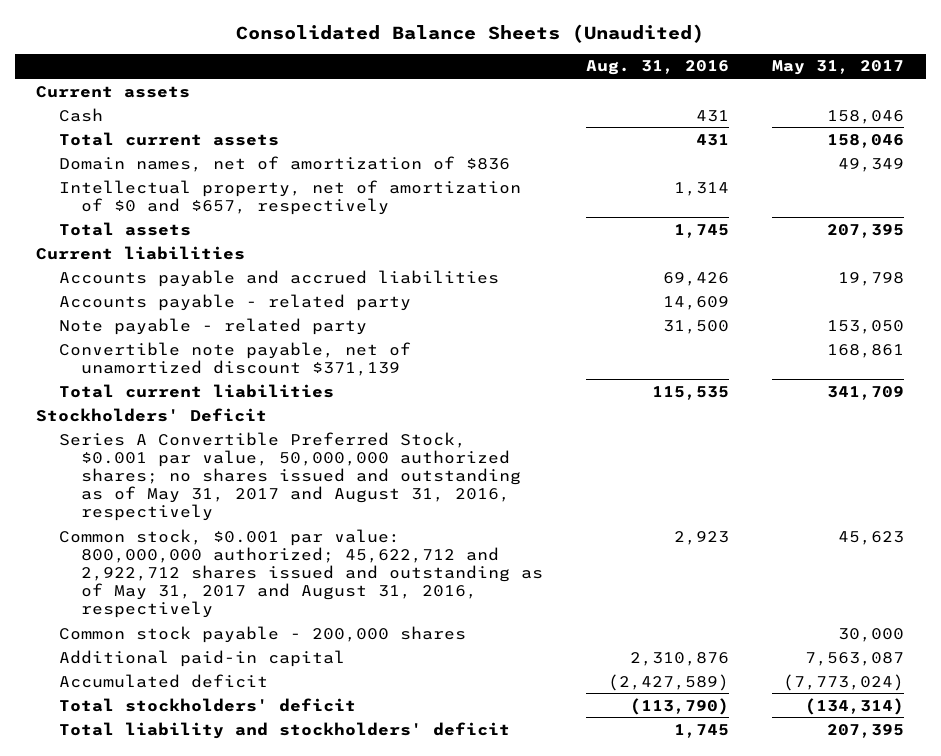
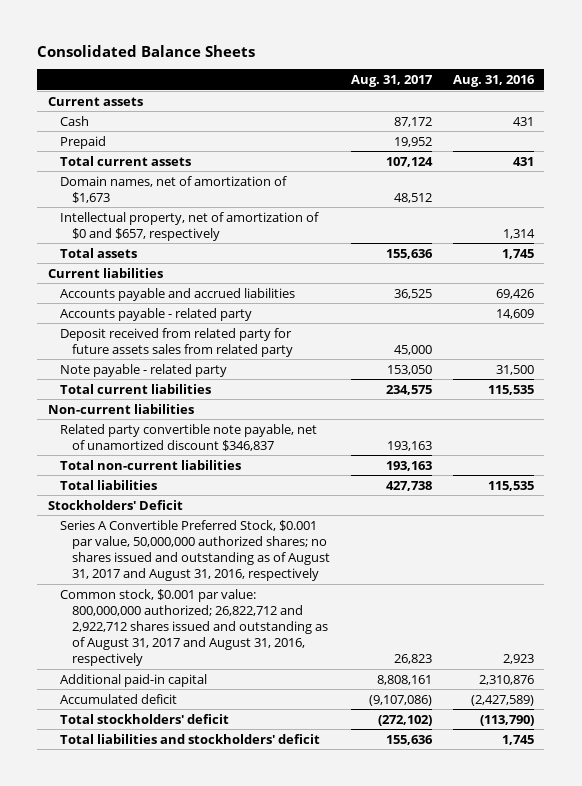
- Consolidated Balance Sheets (Unaudited)
+ Consolidated Balance Sheets
- | Aug. 31, 2016 | May 31, 2017
+ | Aug. 31, 2017 | Aug. 31, 2016
+ Prepaid | 19,952 |
- Domain names, net of amortization of $836 | | 49,349
+ Domain names, net of amortization of $1,673 | 48,512 |
+ Deposit received from related party for future assets sales from related party | 45,000 |
- Convertible note payable, net of unamortized discount $371,139 | | 168,861
+ Non-current liabilities
+ Related party convertible note payable, net of unamortized discount $346,837 | 193,163 |
+ Total non-current liabilities | 193,163 |
+ Total liabilities | 427,738 | 115,535
- Series A Convertible Preferred Stock, $0.001 par value, 50,000,000 authorized shares; no shares issued and outstanding as of May 31, 2017 and August 31, 2016, respectively
- Common stock, $0.001 par value: 800,000,000 authorized; 45,622,712 and 2,922,712 shares issued and outstanding as of May 31, 2017 and August 31, 2016, respectively | 2,923 | 45,623
- Common stock payable - 200,000 shares | | 30,000
+ Series A Convertible Preferred Stock, $0.001 par value, 50,000,000 authorized shares; no shares issued and outstanding as of August 31, 2017 and August 31, 2016, respectively
+ Common stock, $0.001 par value: 800,000,000 authorized; 26,822,712 and 2,922,712 shares issued and outstanding as of August 31, 2017 and August 31, 2016, respectively | 26,823 | 2,923
- Total liability and stockholders' deficit | 1,745 | 207,395
+ Total liabilities and stockholders' deficit | 155,636 | 1,745

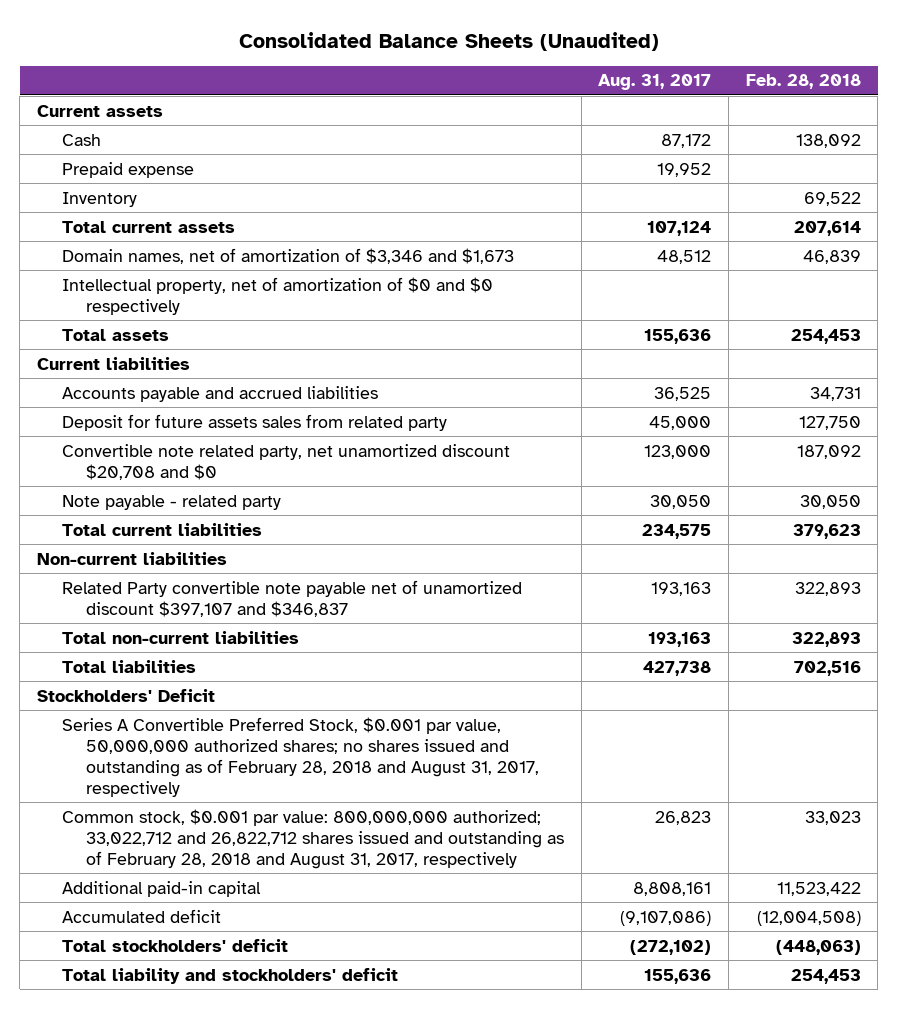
- Consolidated Balance Sheets
+ Consolidated Balance Sheets (Unaudited)
- | Aug. 31, 2017 | Aug. 31, 2016
+ | Aug. 31, 2017 | Feb. 28, 2018
- Prepaid | 19,952 |
+ Prepaid expense | 19,952 |
+ Inventory | | 69,522
- Domain names, net of amortization of $1,673 | 48,512 |
- Intellectual property, net of amortization of $0 and $657, respectively | | 1,314
+ Domain names, net of amortization of $3,346 and $1,673 | 48,512 | 46,839
+ Intellectual property, net of amortization of $0 and $0 respectively
- Accounts payable - related party | | 14,609
- Deposit received from related party for future assets sales from related party | 45,000 |
- Note payable - related party | 153,050 | 31,500
+ Deposit for future assets sales from related party | 45,000 | 127,750
+ Convertible note related party, net unamortized discount $20,708 and $0 | 123,000 | 187,092
+ Note payable - related party | 30,050 | 30,050
- Related party convertible note payable, net of unamortized discount $346,837 | 193,163 |
+ Related Party convertible note payable net of unamortized discount $397,107 and $346,837 | 193,163 | 322,893
- Series A Convertible Preferred Stock, $0.001 par value, 50,000,000 authorized shares; no shares issued and outstanding as of August 31, 2017 and August 31, 2016, respectively
- Common stock, $0.001 par value: 800,000,000 authorized; 26,822,712 and 2,922,712 shares issued and outstanding as of August 31, 2017 and August 31, 2016, respectively | 26,823 | 2,923
+ Series A Convertible Preferred Stock, $0.001 par value, 50,000,000 authorized shares; no shares issued and outstanding as of February 28, 2018 and August 31, 2017, respectively
+ Common stock, $0.001 par value: 800,000,000 authorized; 33,022,712 and 26,822,712 shares issued and outstanding as of February 28, 2018 and August 31, 2017, respectively | 26,823 | 33,023
- Total liabilities and stockholders' deficit | 155,636 | 1,745
+ Total liability and stockholders' deficit | 155,636 | 254,453

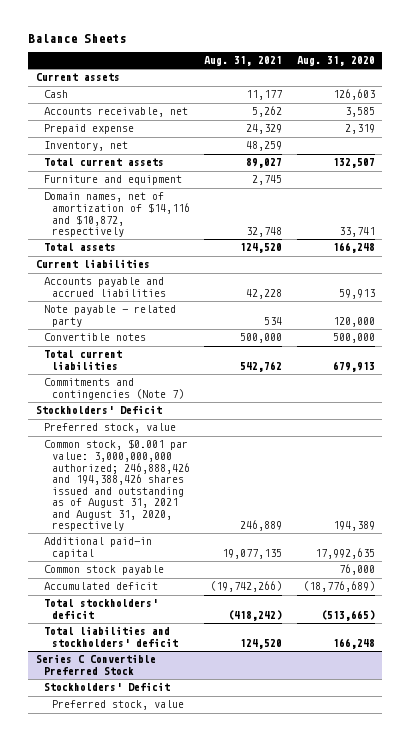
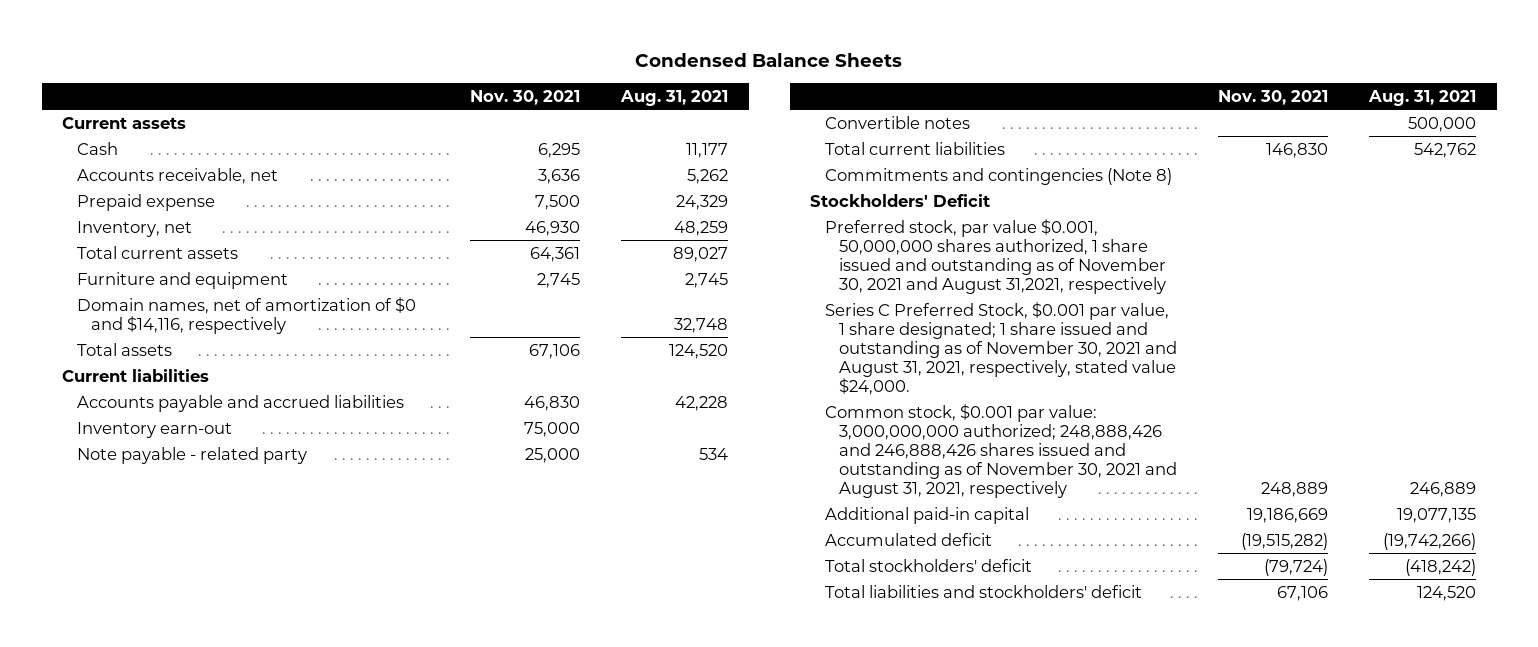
- Balance Sheets
+ Condensed Balance Sheets
- | Aug. 31, 2021 | Aug. 31, 2020
+ | Nov. 30, 2021 | Aug. 31, 2021
- Domain names, net of amortization of $14,116 and $10,872, respectively | 32,748 | 33,741
+ Domain names, net of amortization of $0 and $14,116, respectively | | 32,748
+ Inventory earn-out | 75,000 |
- Commitments and contingencies (Note 7)
+ Commitments and contingencies (Note 8)
- Preferred stock, value
- Common stock, $0.001 par value: 3,000,000,000 authorized; 246,888,426 and 194,388,426 shares issued and outstanding as of August 31, 2021 and August 31, 2020, respectively | 246,889 | 194,389
+ Preferred stock, par value $0.001, 50,000,000 shares authorized, 1 share issued and outstanding as of November 30, 2021 and August 31,2021, respectively
+ Series C Preferred Stock, $0.001 par value, 1 share designated; 1 share issued and outstanding as of November 30, 2021 and August 31, 2021, respectively, stated value $24,000.
+ Common stock, $0.001 par value: 3,000,000,000 authorized; 248,888,426 and 246,888,426 shares issued and outstanding as of November 30, 2021 and August 31, 2021, respectively | 248,889 | 246,889
- Common stock payable | | 76,000
- Series C Convertible Preferred Stock
- Stockholders' Deficit
- Preferred stock, value

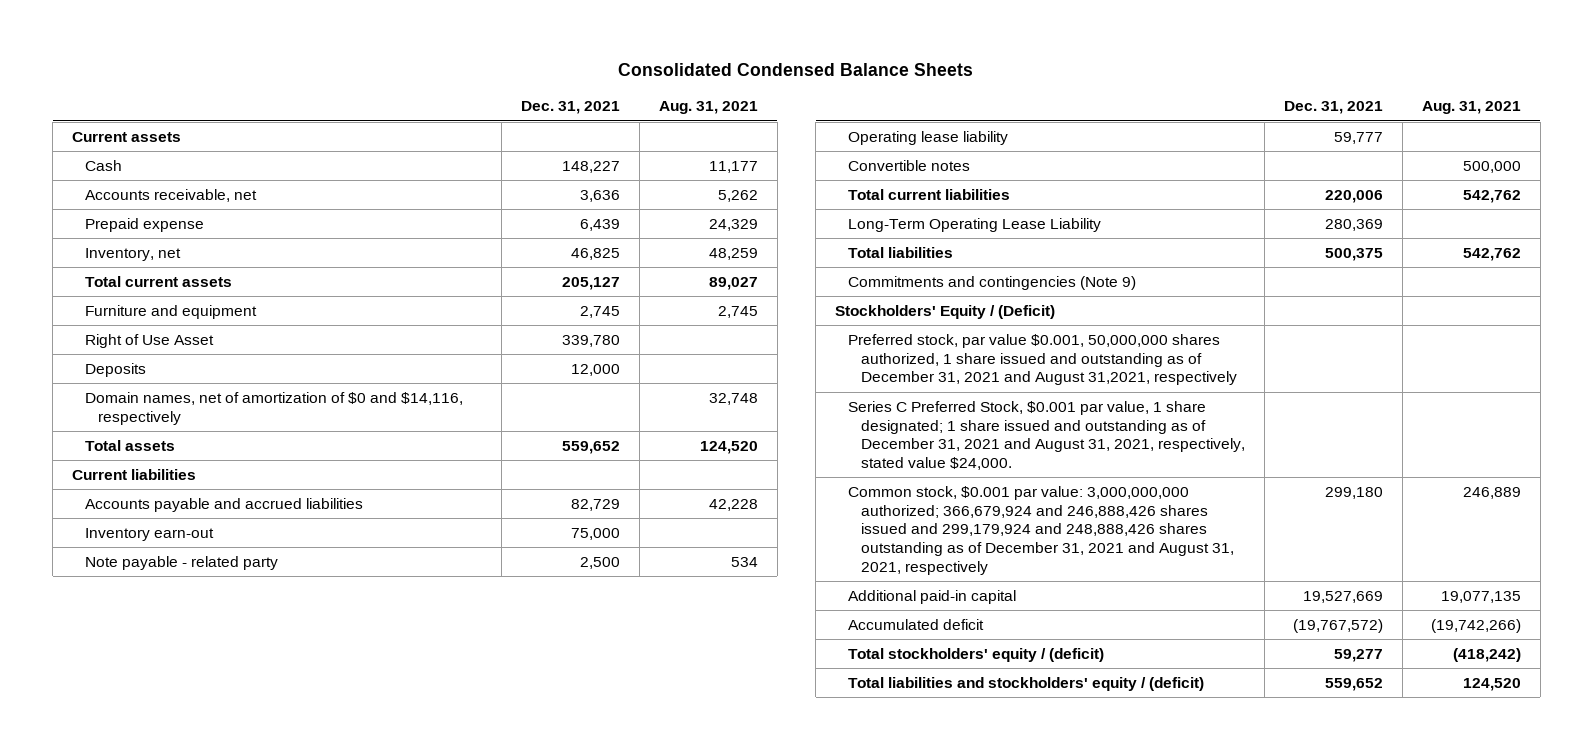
- Condensed Balance Sheets
+ Consolidated Condensed Balance Sheets
- | Nov. 30, 2021 | Aug. 31, 2021
+ | Dec. 31, 2021 | Aug. 31, 2021
+ Right of Use Asset | 339,780 |
+ Deposits | 12,000 |
+ Operating lease liability | 59,777 |
- Commitments and contingencies (Note 8)
- Stockholders' Deficit
- Preferred stock, par value $0.001, 50,000,000 shares authorized, 1 share issued and outstanding as of November 30, 2021 and August 31,2021, respectively
- Series C Preferred Stock, $0.001 par value, 1 share designated; 1 share issued and outstanding as of November 30, 2021 and August 31, 2021, respectively, stated value $24,000.
- Common stock, $0.001 par value: 3,000,000,000 authorized; 248,888,426 and 246,888,426 shares issued and outstanding as of November 30, 2021 and August 31, 2021, respectively | 248,889 | 246,889
+ Long-Term Operating Lease Liability | 280,369 |
+ Total liabilities | 500,375 | 542,762
+ Commitments and contingencies (Note 9)
+ Stockholders' Equity / (Deficit)
+ Preferred stock, par value $0.001, 50,000,000 shares authorized, 1 share issued and outstanding as of December 31, 2021 and August 31,2021, respectively
+ Series C Preferred Stock, $0.001 par value, 1 share designated; 1 share issued and outstanding as of December 31, 2021 and August 31, 2021, respectively, stated value $24,000.
+ Common stock, $0.001 par value: 3,000,000,000 authorized; 366,679,924 and 246,888,426 shares issued and 299,179,924 and 248,888,426 shares outstanding as of December 31, 2021 and August 31, 2021, respectively | 299,180 | 246,889
- Total stockholders' deficit | (79,724) | (418,242)
- Total liabilities and stockholders' deficit | 67,106 | 124,520
+ Total stockholders' equity / (deficit) | 59,277 | (418,242)
+ Total liabilities and stockholders' equity / (deficit) | 559,652 | 124,520

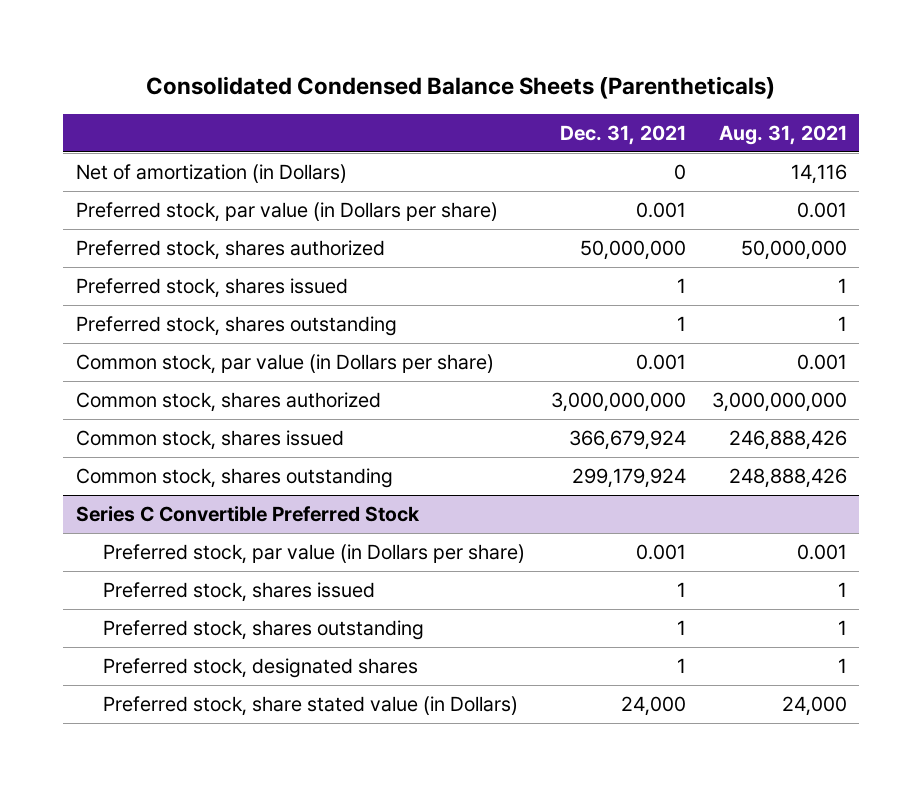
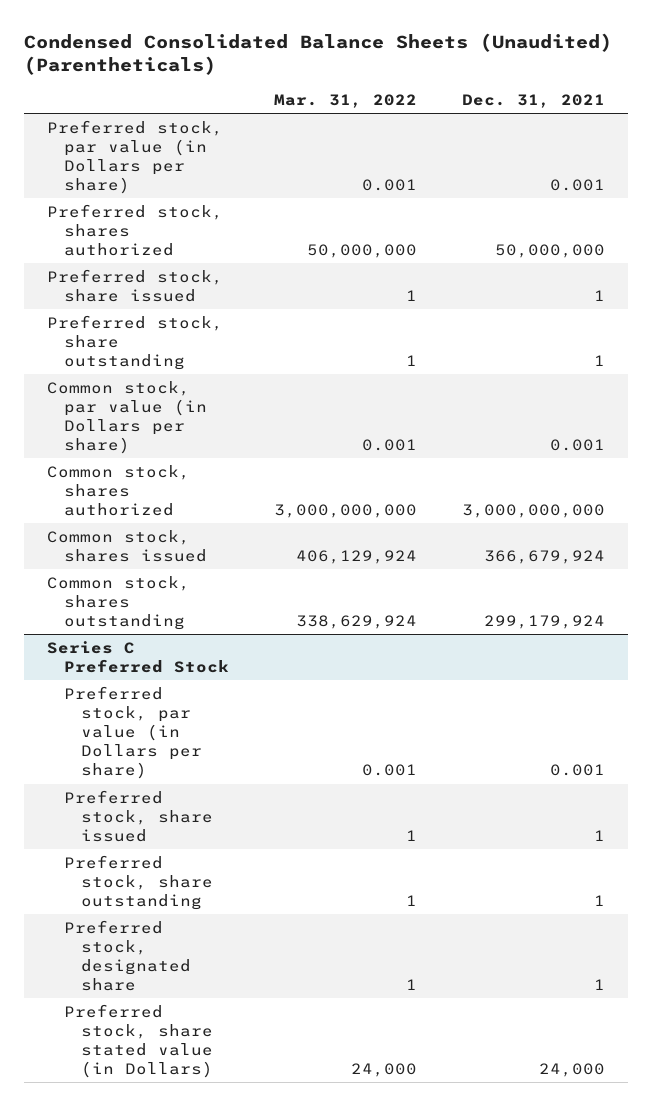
- Consolidated Condensed Balance Sheets (Parentheticals)
+ Condensed Consolidated Balance Sheets (Unaudited) (Parentheticals)
- | Dec. 31, 2021 | Aug. 31, 2021
+ | Mar. 31, 2022 | Dec. 31, 2021
- Net of amortization (in Dollars) | 0 | 14,116
- Preferred stock, shares issued | 1 | 1
- Preferred stock, shares outstanding | 1 | 1
+ Preferred stock, share issued | 1 | 1
+ Preferred stock, share outstanding | 1 | 1
- Series C Convertible Preferred Stock
+ Series C Preferred Stock
- Preferred stock, shares issued | 1 | 1
- Preferred stock, shares outstanding | 1 | 1
- Preferred stock, designated shares | 1 | 1
+ Preferred stock, share issued | 1 | 1
+ Preferred stock, share outstanding | 1 | 1
+ Preferred stock, designated share | 1 | 1

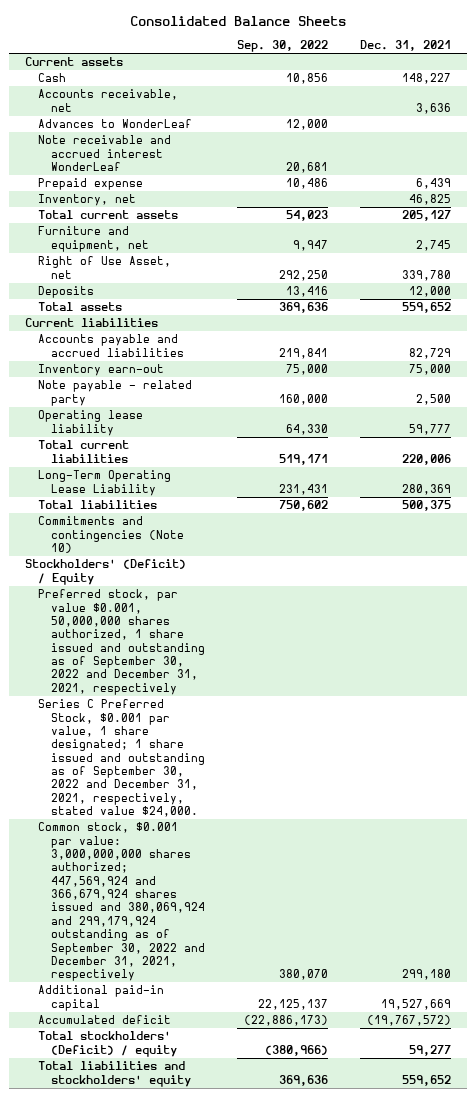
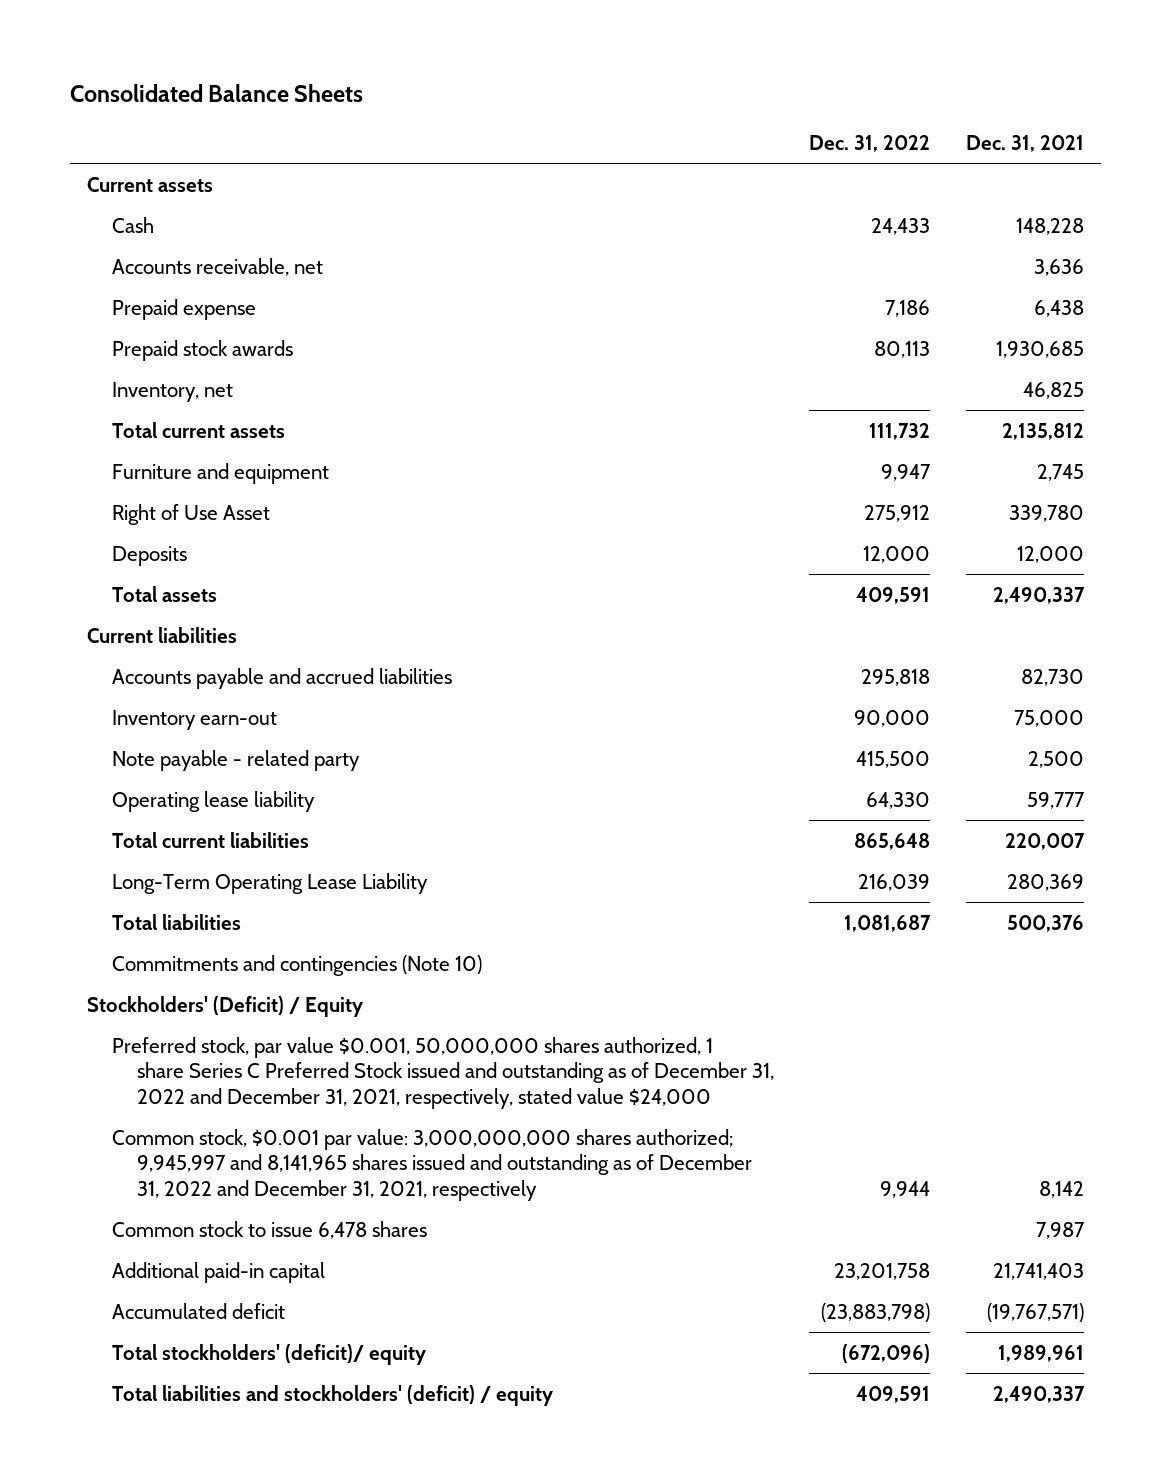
- | Sep. 30, 2022 | Dec. 31, 2021
+ | Dec. 31, 2022 | Dec. 31, 2021
- Cash | 10,856 | 148,227
+ Cash | 24,433 | 148,228
- Advances to WonderLeaf | 12,000 |
- Note receivable and accrued interest WonderLeaf | 20,681 |
- Prepaid expense | 10,486 | 6,439
+ Prepaid expense | 7,186 | 6,438
+ Prepaid stock awards | 80,113 | 1,930,685
- Total current assets | 54,023 | 205,127
- Furniture and equipment, net | 9,947 | 2,745
- Right of Use Asset, net | 292,250 | 339,780
+ Total current assets | 111,732 | 2,135,812
+ Furniture and equipment | 9,947 | 2,745
+ Right of Use Asset | 275,912 | 339,780
- Total assets | 369,636 | 559,652
+ Total assets | 409,591 | 2,490,337
- Accounts payable and accrued liabilities | 219,841 | 82,729
+ Accounts payable and accrued liabilities | 295,818 | 82,730
- Total current liabilities | 519,171 | 220,006
+ Total current liabilities | 865,648 | 220,007
- Total liabilities | 750,602 | 500,375
+ Total liabilities | 1,081,687 | 500,376
- Preferred stock, par value $0.001, 50,000,000 shares authorized, 1 share issued and outstanding as of September 30, 2022 and December 31, 2021, respectively
- Series C Preferred Stock, $0.001 par value, 1 share designated; 1 share issued and outstanding as of September 30, 2022 and December 31, 2021, respectively, stated value $24,000.
- Common stock, $0.001 par value: 3,000,000,000 shares authorized; 447,569,924 and 366,679,924 shares issued and 380,069,924 and 299,179,924 outstanding as of September 30, 2022 and December 31, 2021, respectively | 380,070 | 299,180
- Additional paid-in capital | 22,125,137 | 19,527,669
- Accumulated deficit | (22,886,173) | (19,767,572)
- Total stockholders' (Deficit) / equity | (380,966) | 59,277
- Total liabilities and stockholders' equity | 369,636 | 559,652
+ Preferred stock, par value $0.001, 50,000,000 shares authorized, 1 share Series C Preferred Stock issued and outstanding as of December 31, 2022 and December 31, 2021, respectively, stated value $24,000
+ Common stock, $0.001 par value: 3,000,000,000 shares authorized; 9,945,997 and 8,141,965 shares issued and outstanding as of December 31, 2022 and December 31, 2021, respectively | 9,944 | 8,142
+ Common stock to issue 6,478 shares | | 7,987
+ Additional paid-in capital | 23,201,758 | 21,741,403
+ Accumulated deficit | (23,883,798) | (19,767,571)
+ Total stockholders' (deficit)/ equity | (672,096) | 1,989,961
+ Total liabilities and stockholders' (deficit) / equity | 409,591 | 2,490,337

